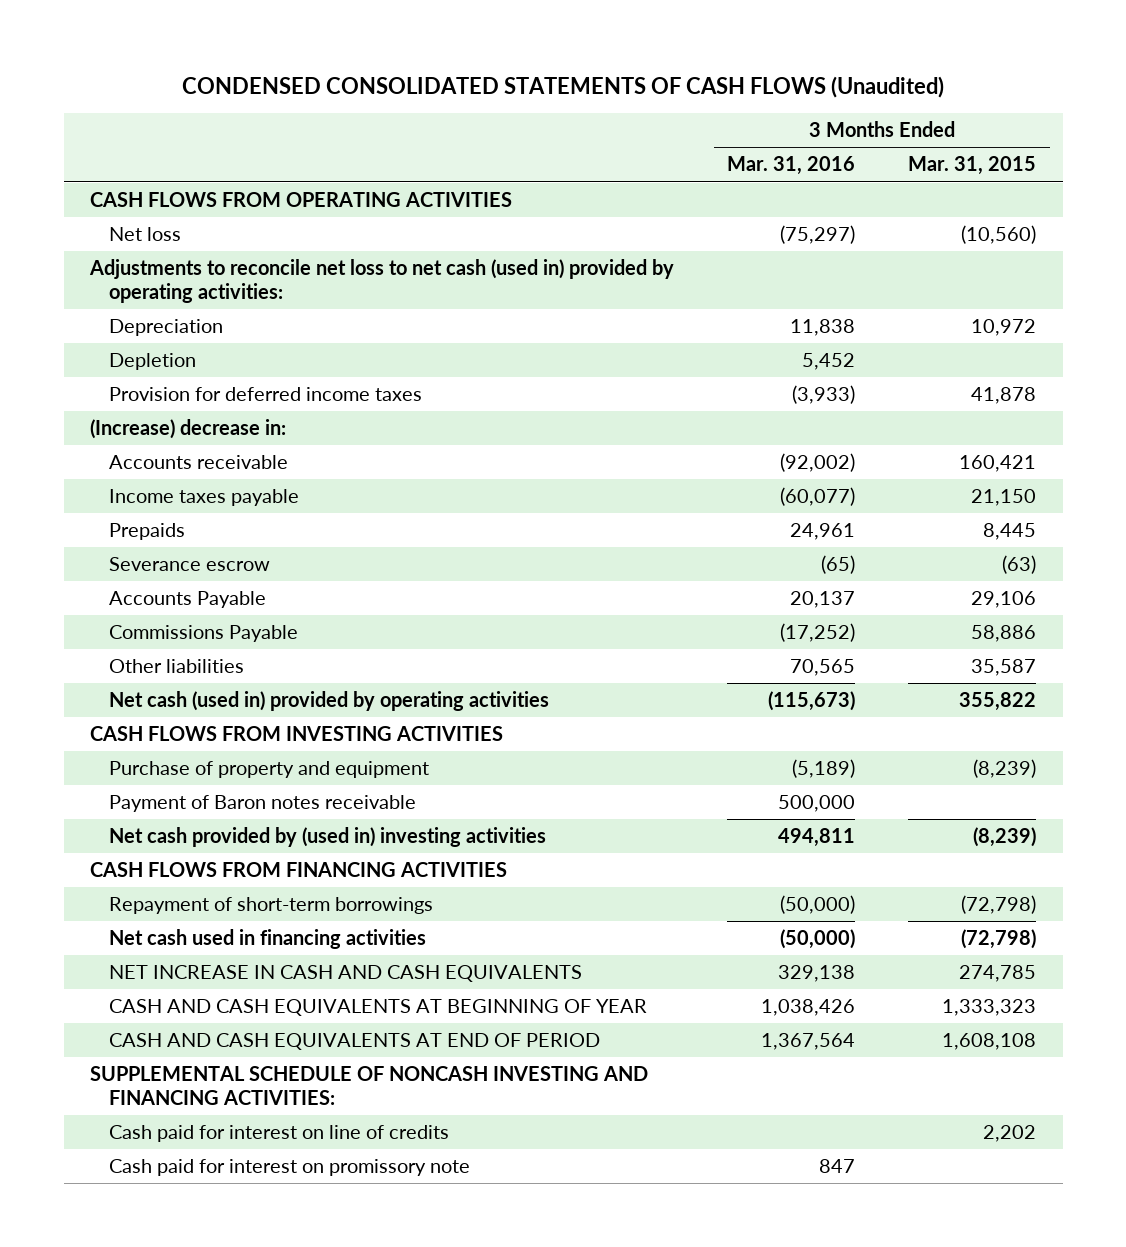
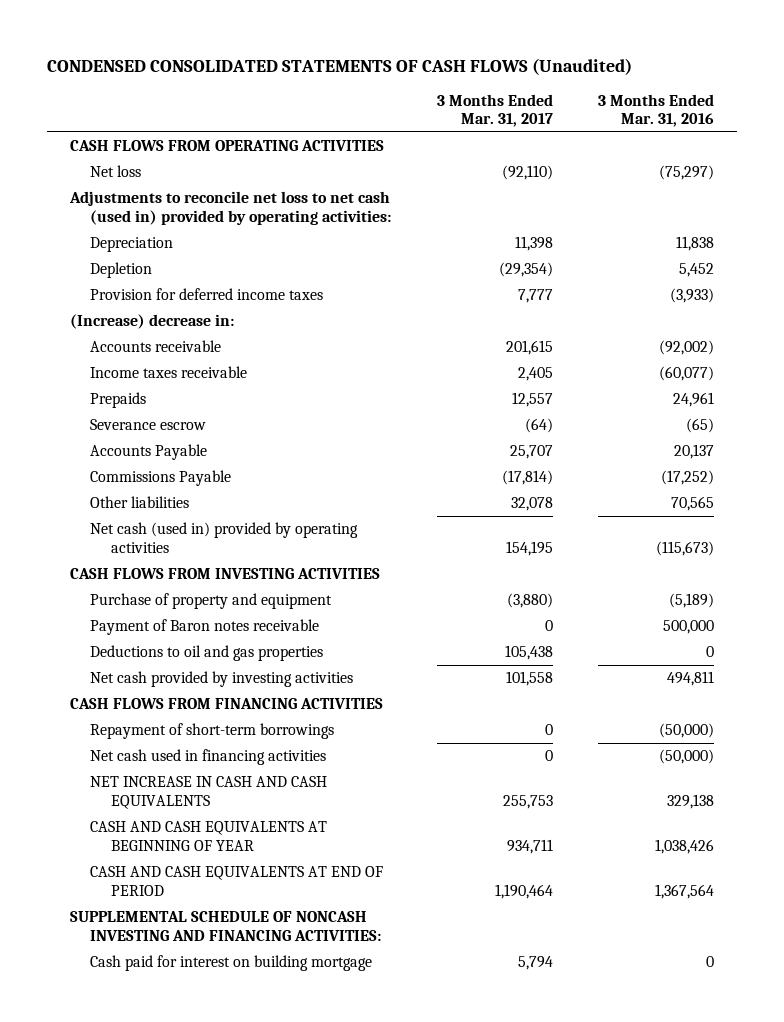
- | 3 Months Ended Mar. 31, 2016 | 3 Months Ended Mar. 31, 2015
+ | 3 Months Ended Mar. 31, 2017 | 3 Months Ended Mar. 31, 2016
- Income taxes payable | (60,077) | 21,150
+ Income taxes receivable | 2,405 | (60,077)
- Net cash provided by (used in) investing activities | 494,811 | (8,239)
+ Deductions to oil and gas properties | 105,438 | 0
+ Net cash provided by investing activities | 101,558 | 494,811
- Cash paid for interest on line of credits | | 2,202
- Cash paid for interest on promissory note | 847 |
+ Cash paid for interest on building mortgage | 5,794 | 0

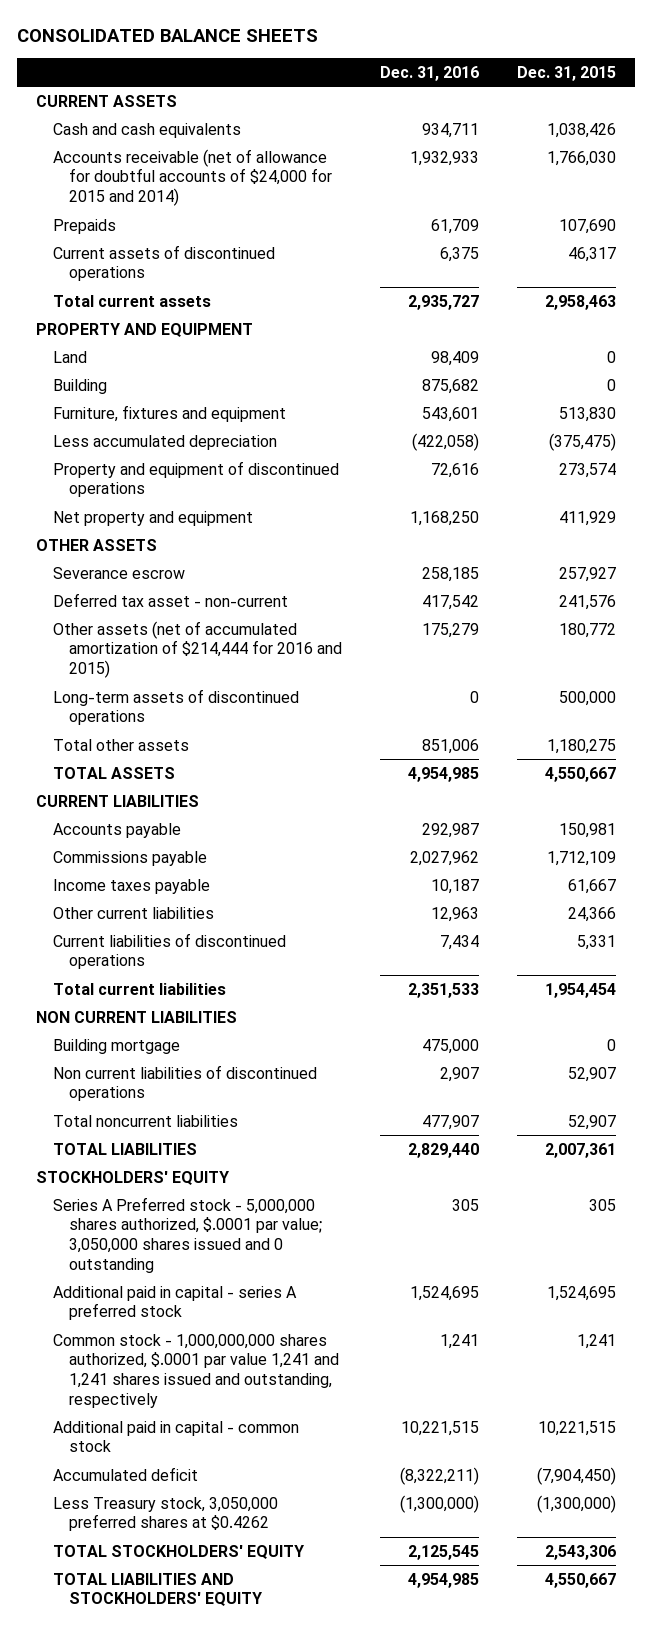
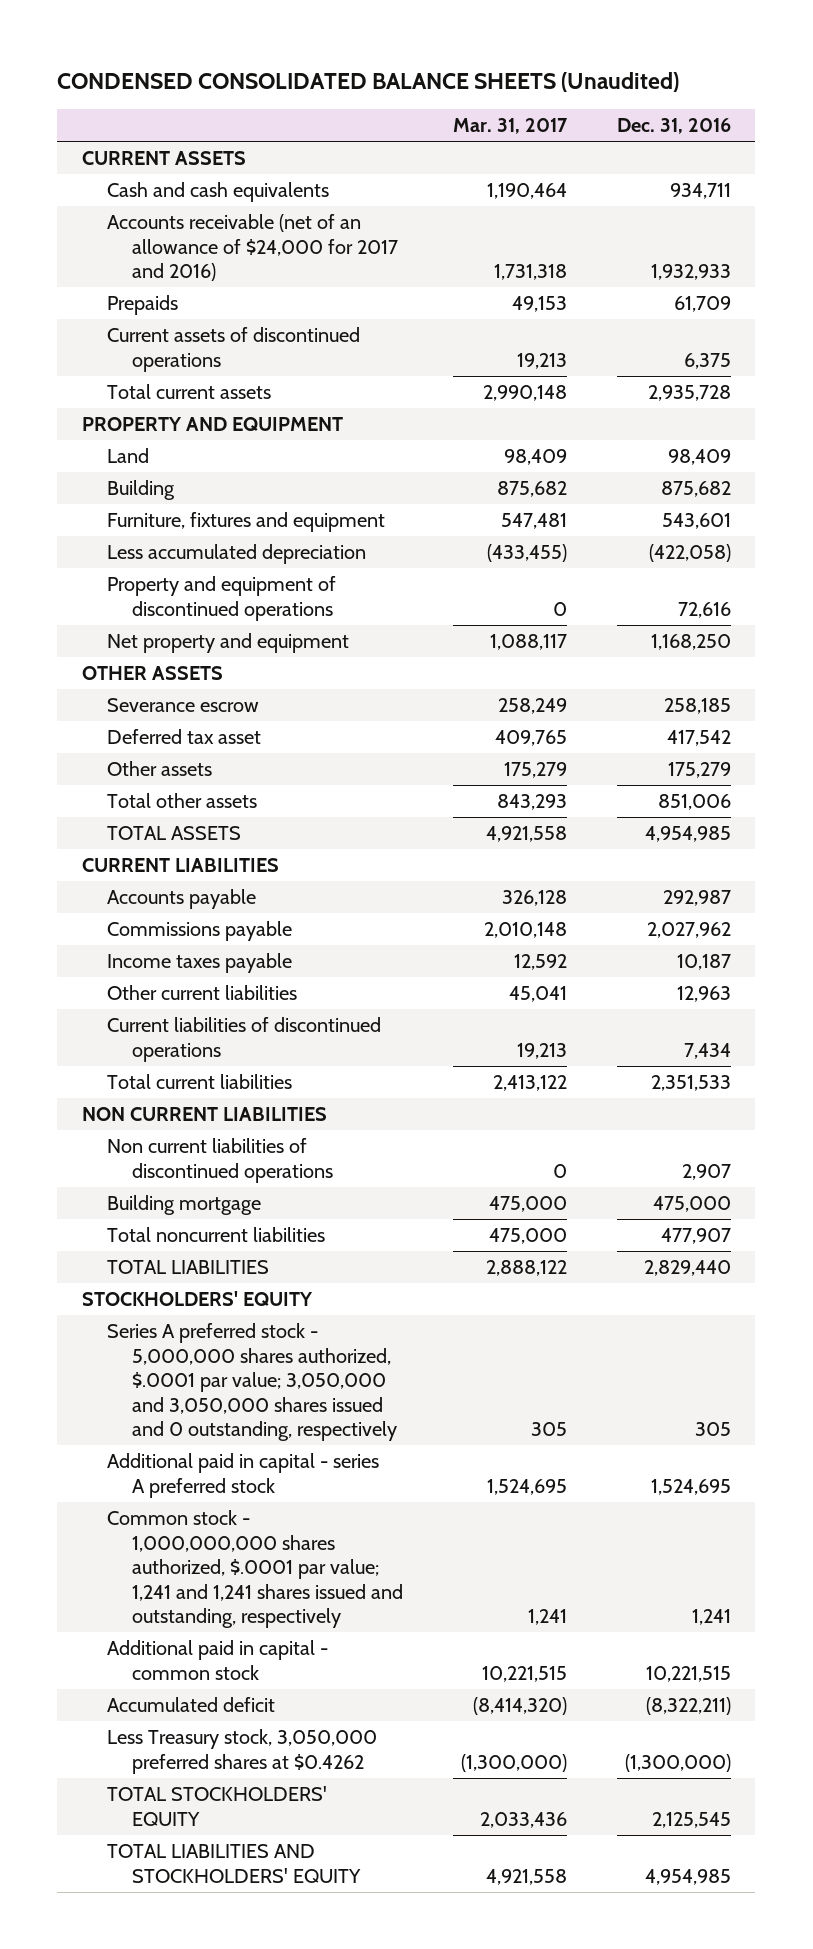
- CONSOLIDATED BALANCE SHEETS
+ CONDENSED CONSOLIDATED BALANCE SHEETS (Unaudited)
- | Dec. 31, 2016 | Dec. 31, 2015
+ | Mar. 31, 2017 | Dec. 31, 2016
- Accounts receivable (net of allowance for doubtful accounts of $24,000 for 2015 and 2014) | 1,932,933 | 1,766,030
+ Accounts receivable (net of an allowance of $24,000 for 2017 and 2016) | 1,731,318 | 1,932,933
- Total current assets | 2,935,727 | 2,958,463
+ Total current assets | 2,990,148 | 2,935,728
- Deferred tax asset - non-current | 417,542 | 241,576
- Other assets (net of accumulated amortization of $214,444 for 2016 and 2015) | 175,279 | 180,772
- Long-term assets of discontinued operations | 0 | 500,000
+ Deferred tax asset | 409,765 | 417,542
+ Other assets | 175,279 | 175,279
moved down: Building mortgage | 475,000 | 475,000
- Series A Preferred stock - 5,000,000 shares authorized, $.0001 par value; 3,050,000 shares issued and 0 outstanding | 305 | 305
+ Series A preferred stock - 5,000,000 shares authorized, $.0001 par value; 3,050,000 and 3,050,000 shares issued and 0 outstanding, respectively | 305 | 305
- Common stock - 1,000,000,000 shares authorized, $.0001 par value 1,241 and 1,241 shares issued and outstanding, respectively | 1,241 | 1,241
+ Common stock - 1,000,000,000 shares authorized, $.0001 par value; 1,241 and 1,241 shares issued and outstanding, respectively | 1,241 | 1,241

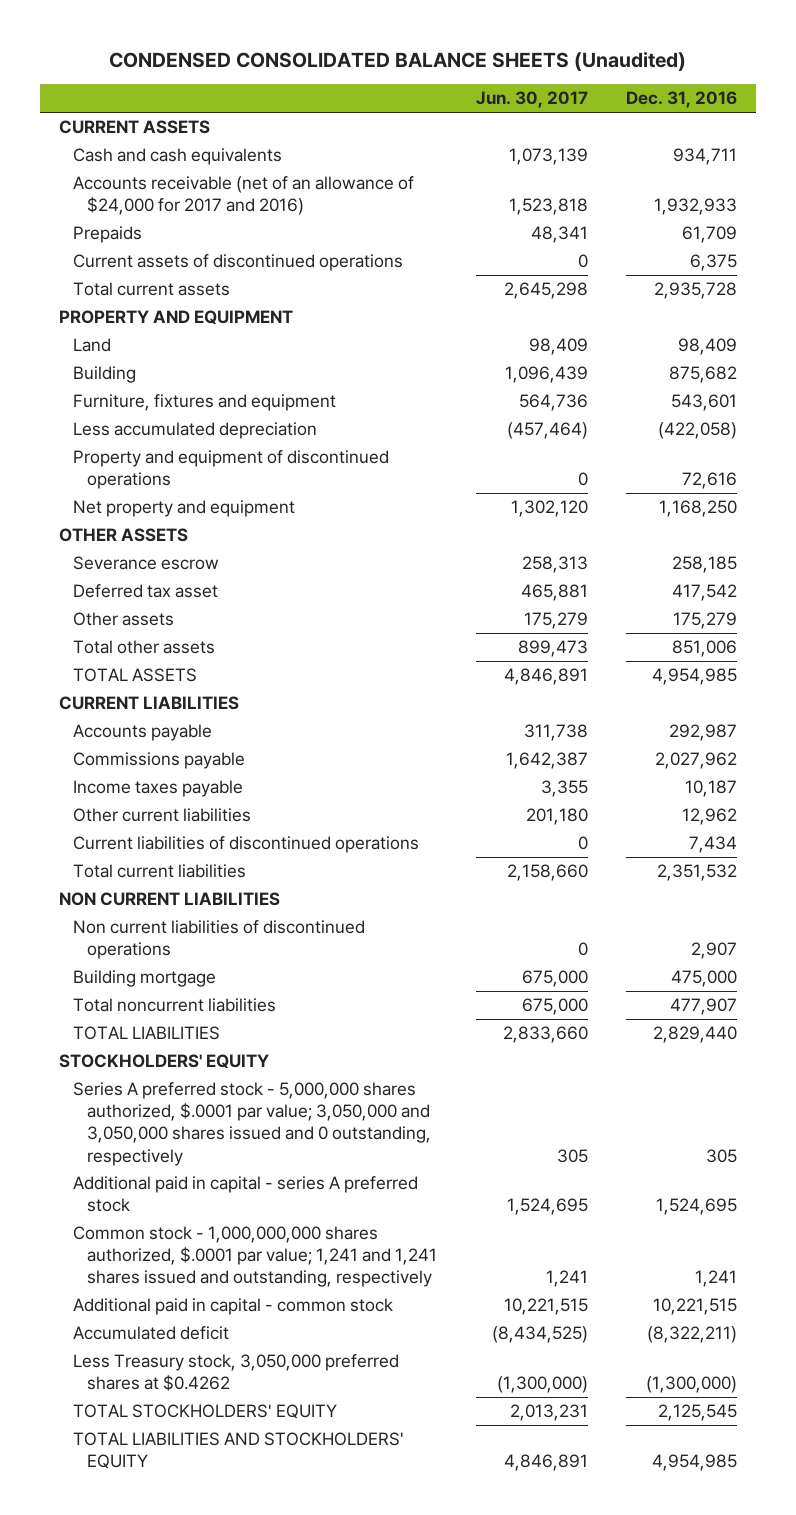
- | Mar. 31, 2017 | Dec. 31, 2016
+ | Jun. 30, 2017 | Dec. 31, 2016
- Other current liabilities | 45,041 | 12,963
+ Other current liabilities | 201,180 | 12,962
- Total current liabilities | 2,413,122 | 2,351,533
+ Total current liabilities | 2,158,660 | 2,351,532

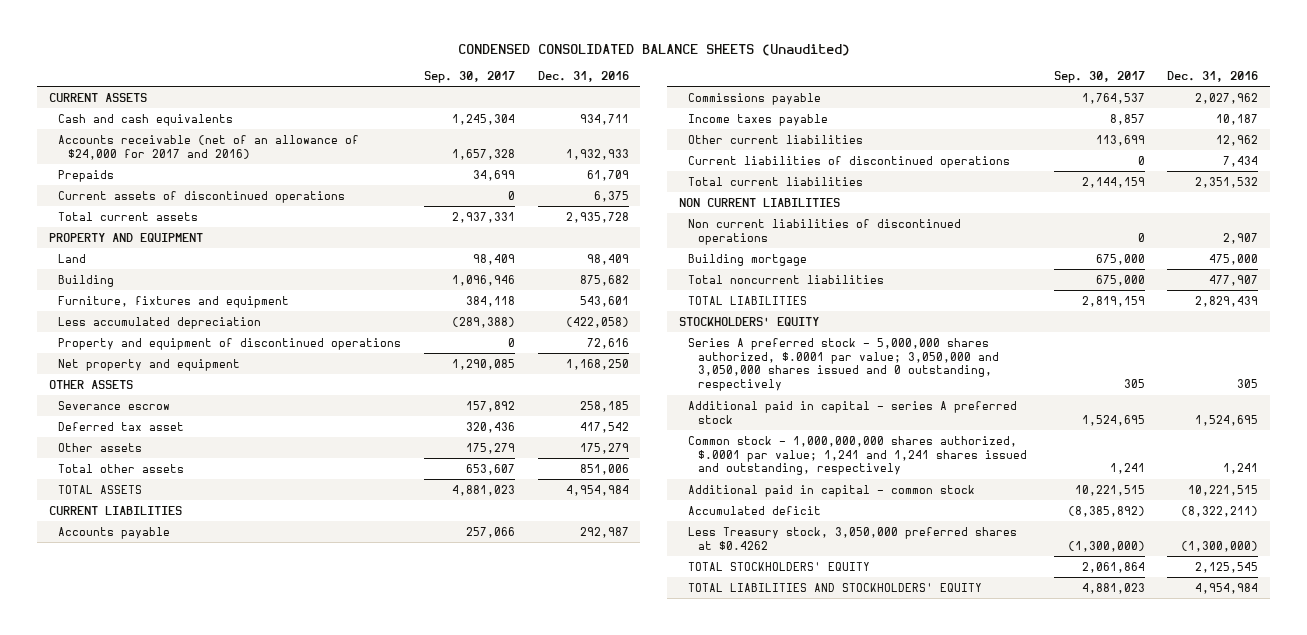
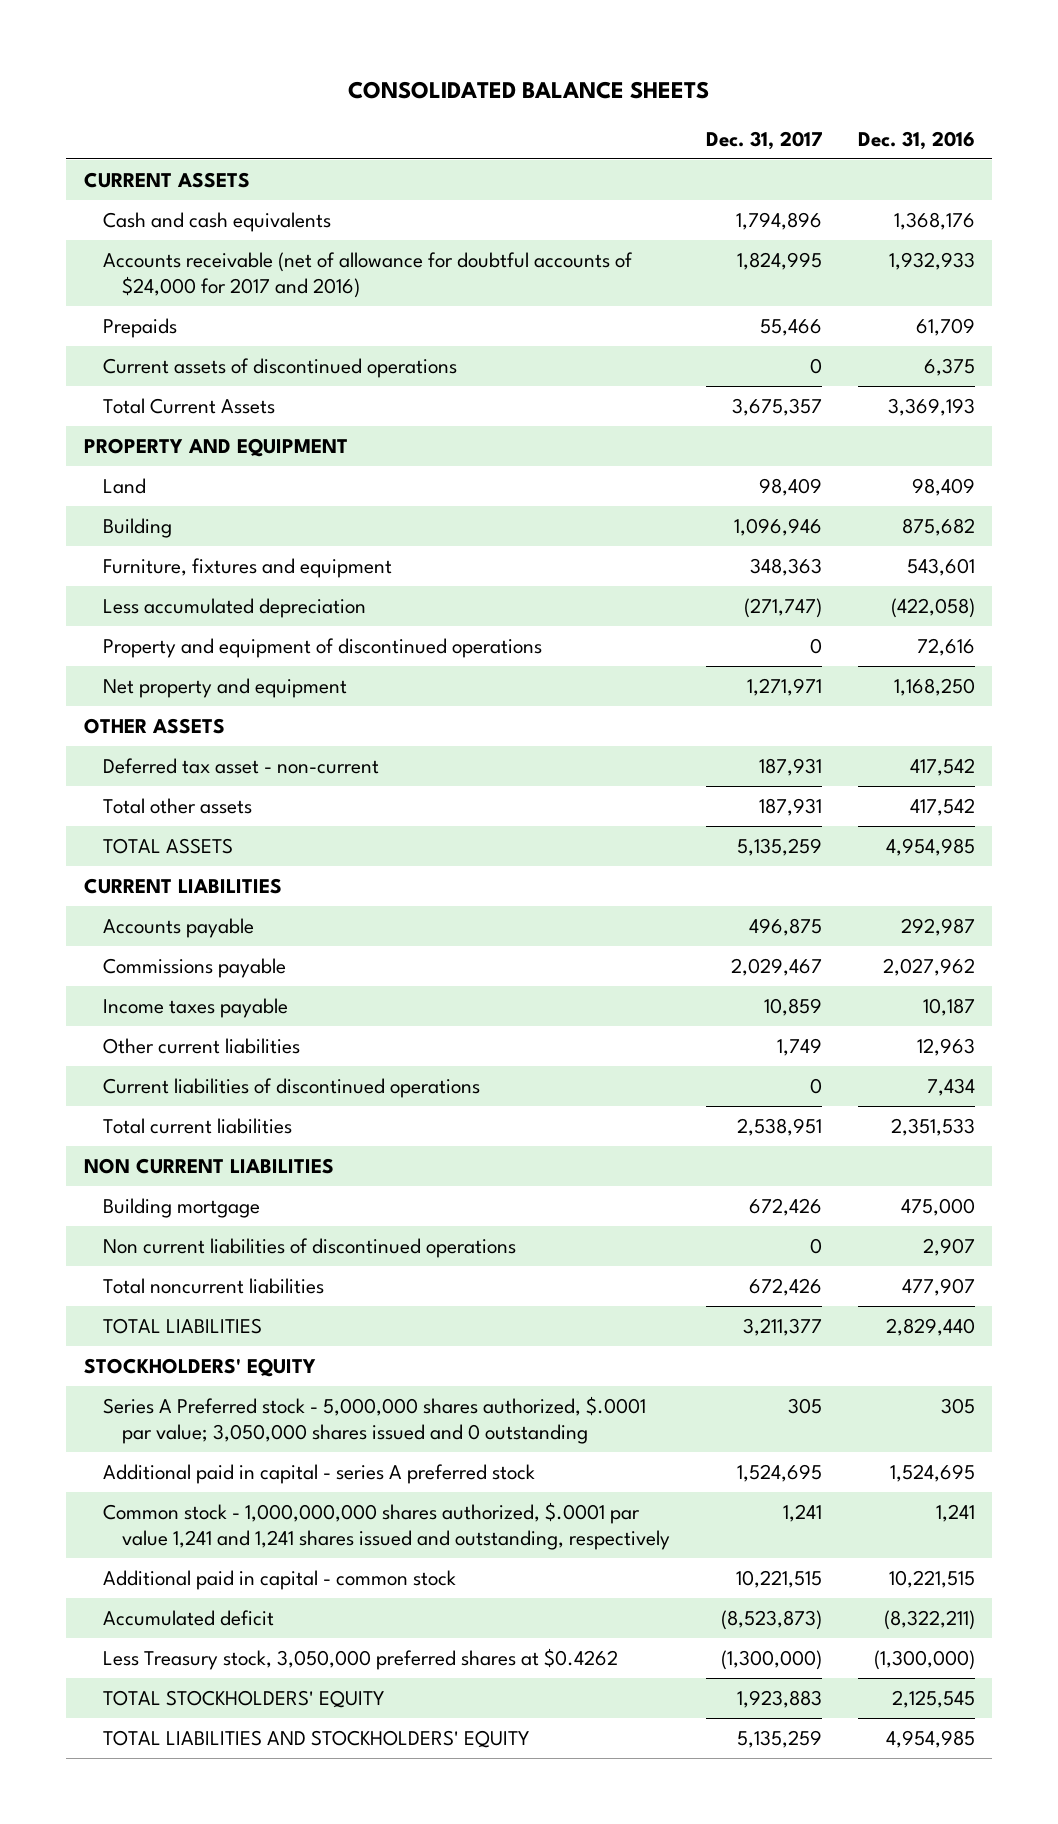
- CONDENSED CONSOLIDATED BALANCE SHEETS (Unaudited)
+ CONSOLIDATED BALANCE SHEETS
- | Sep. 30, 2017 | Dec. 31, 2016
+ | Dec. 31, 2017 | Dec. 31, 2016
- Cash and cash equivalents | 1,245,304 | 934,711
- Accounts receivable (net of an allowance of $24,000 for 2017 and 2016) | 1,657,328 | 1,932,933
+ Cash and cash equivalents | 1,794,896 | 1,368,176
+ Accounts receivable (net of allowance for doubtful accounts of $24,000 for 2017 and 2016) | 1,824,995 | 1,932,933
- Total current assets | 2,937,331 | 2,935,728
+ Total Current Assets | 3,675,357 | 3,369,193
- Severance escrow | 157,892 | 258,185
- Deferred tax asset | 320,436 | 417,542
- Other assets | 175,279 | 175,279
- Total other assets | 653,607 | 851,006
- TOTAL ASSETS | 4,881,023 | 4,954,984
+ Deferred tax asset - non-current | 187,931 | 417,542
+ Total other assets | 187,931 | 417,542
+ TOTAL ASSETS | 5,135,259 | 4,954,985
- Other current liabilities | 113,699 | 12,962
+ Other current liabilities | 1,749 | 12,963
- Total current liabilities | 2,144,159 | 2,351,532
+ Total current liabilities | 2,538,951 | 2,351,533
moved down: Non current liabilities of discontinued operations | 0 | 2,907
- TOTAL LIABILITIES | 2,819,159 | 2,829,439
+ TOTAL LIABILITIES | 3,211,377 | 2,829,440
- Series A preferred stock - 5,000,000 shares authorized, $.0001 par value; 3,050,000 and 3,050,000 shares issued and 0 outstanding, respectively | 305 | 305
+ Series A Preferred stock - 5,000,000 shares authorized, $.0001 par value; 3,050,000 shares issued and 0 outstanding | 305 | 305
- Common stock - 1,000,000,000 shares authorized, $.0001 par value; 1,241 and 1,241 shares issued and outstanding, respectively | 1,241 | 1,241
+ Common stock - 1,000,000,000 shares authorized, $.0001 par value 1,241 and 1,241 shares issued and outstanding, respectively | 1,241 | 1,241
- TOTAL LIABILITIES AND STOCKHOLDERS' EQUITY | 4,881,023 | 4,954,984
+ TOTAL LIABILITIES AND STOCKHOLDERS' EQUITY | 5,135,259 | 4,954,985

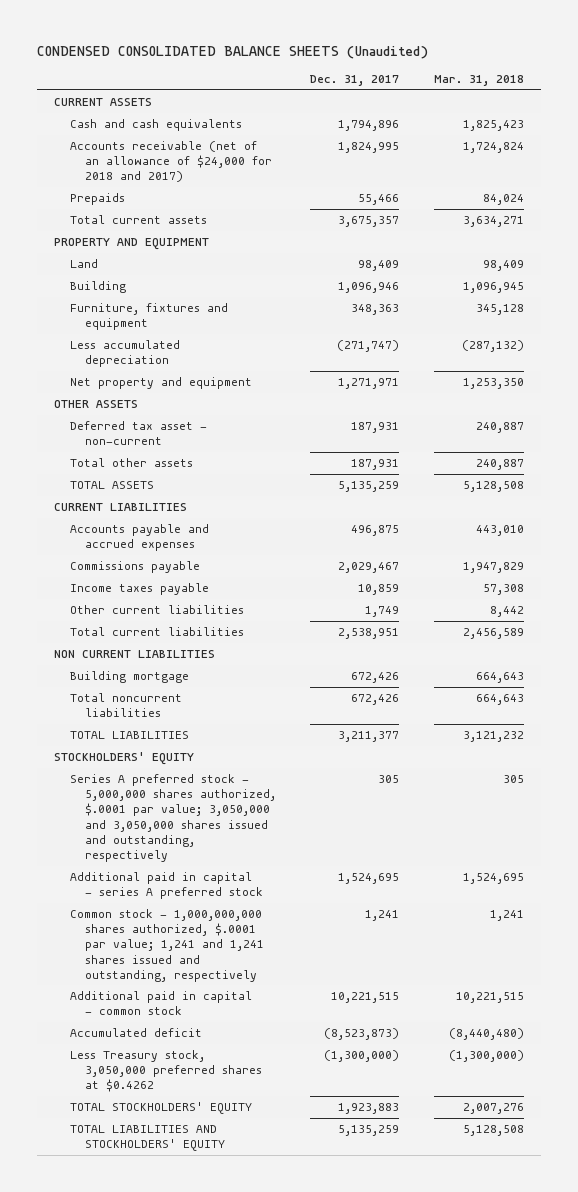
- CONSOLIDATED BALANCE SHEETS
+ CONDENSED CONSOLIDATED BALANCE SHEETS (Unaudited)
- | Dec. 31, 2017 | Dec. 31, 2016
+ | Dec. 31, 2017 | Mar. 31, 2018
- Accounts receivable (net of allowance for doubtful accounts of $24,000 for 2017 and 2016) | 1,824,995 | 1,932,933
+ Accounts receivable (net of an allowance of $24,000 for 2018 and 2017) | 1,824,995 | 1,724,824
- Current assets of discontinued operations | 0 | 6,375
- Total Current Assets | 3,675,357 | 3,369,193
+ Total current assets | 3,675,357 | 3,634,271
- Property and equipment of discontinued operations | 0 | 72,616
- Accounts payable | 496,875 | 292,987
+ Accounts payable and accrued expenses | 496,875 | 443,010
- Current liabilities of discontinued operations | 0 | 7,434
- Non current liabilities of discontinued operations | 0 | 2,907
- Series A Preferred stock - 5,000,000 shares authorized, $.0001 par value; 3,050,000 shares issued and 0 outstanding | 305 | 305
+ Series A preferred stock - 5,000,000 shares authorized, $.0001 par value; 3,050,000 and 3,050,000 shares issued and outstanding, respectively | 305 | 305
- Common stock - 1,000,000,000 shares authorized, $.0001 par value 1,241 and 1,241 shares issued and outstanding, respectively | 1,241 | 1,241
+ Common stock - 1,000,000,000 shares authorized, $.0001 par value; 1,241 and 1,241 shares issued and outstanding, respectively | 1,241 | 1,241

